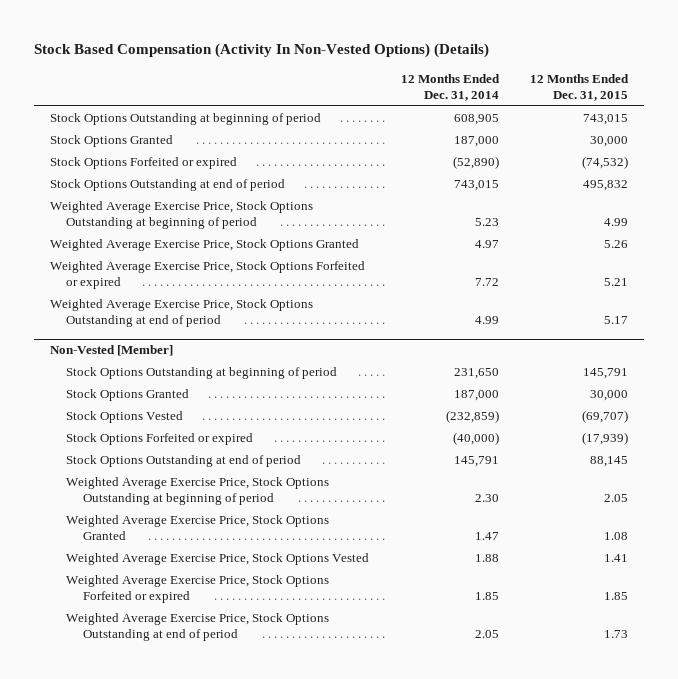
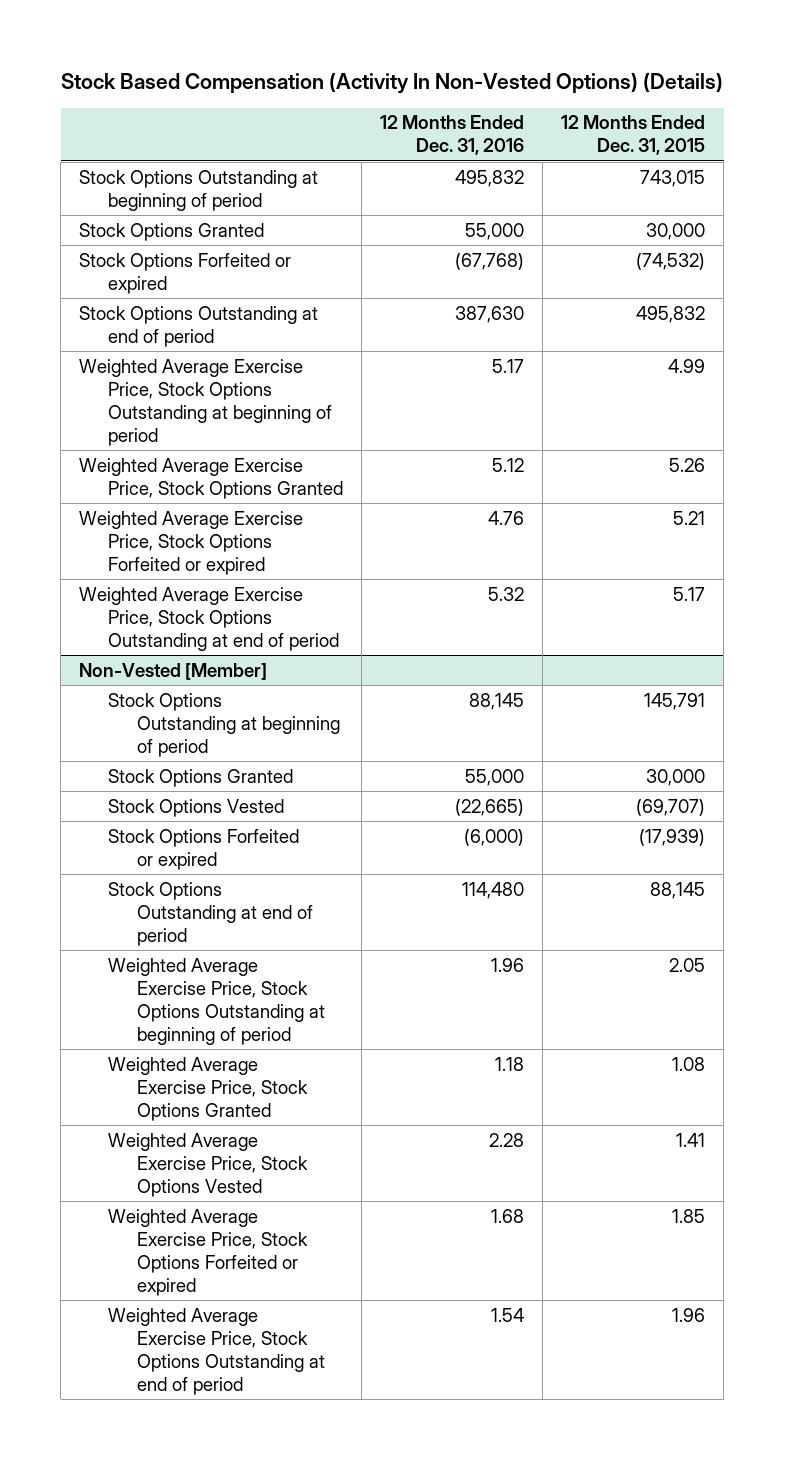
- | 12 Months Ended Dec. 31, 2014 | 12 Months Ended Dec. 31, 2015
+ | 12 Months Ended Dec. 31, 2016 | 12 Months Ended Dec. 31, 2015
@ Non-Vested [Member]
- Weighted Average Exercise Price, Stock Options Outstanding at end of period | 2.05 | 1.73
+ Weighted Average Exercise Price, Stock Options Outstanding at end of period | 1.54 | 1.96

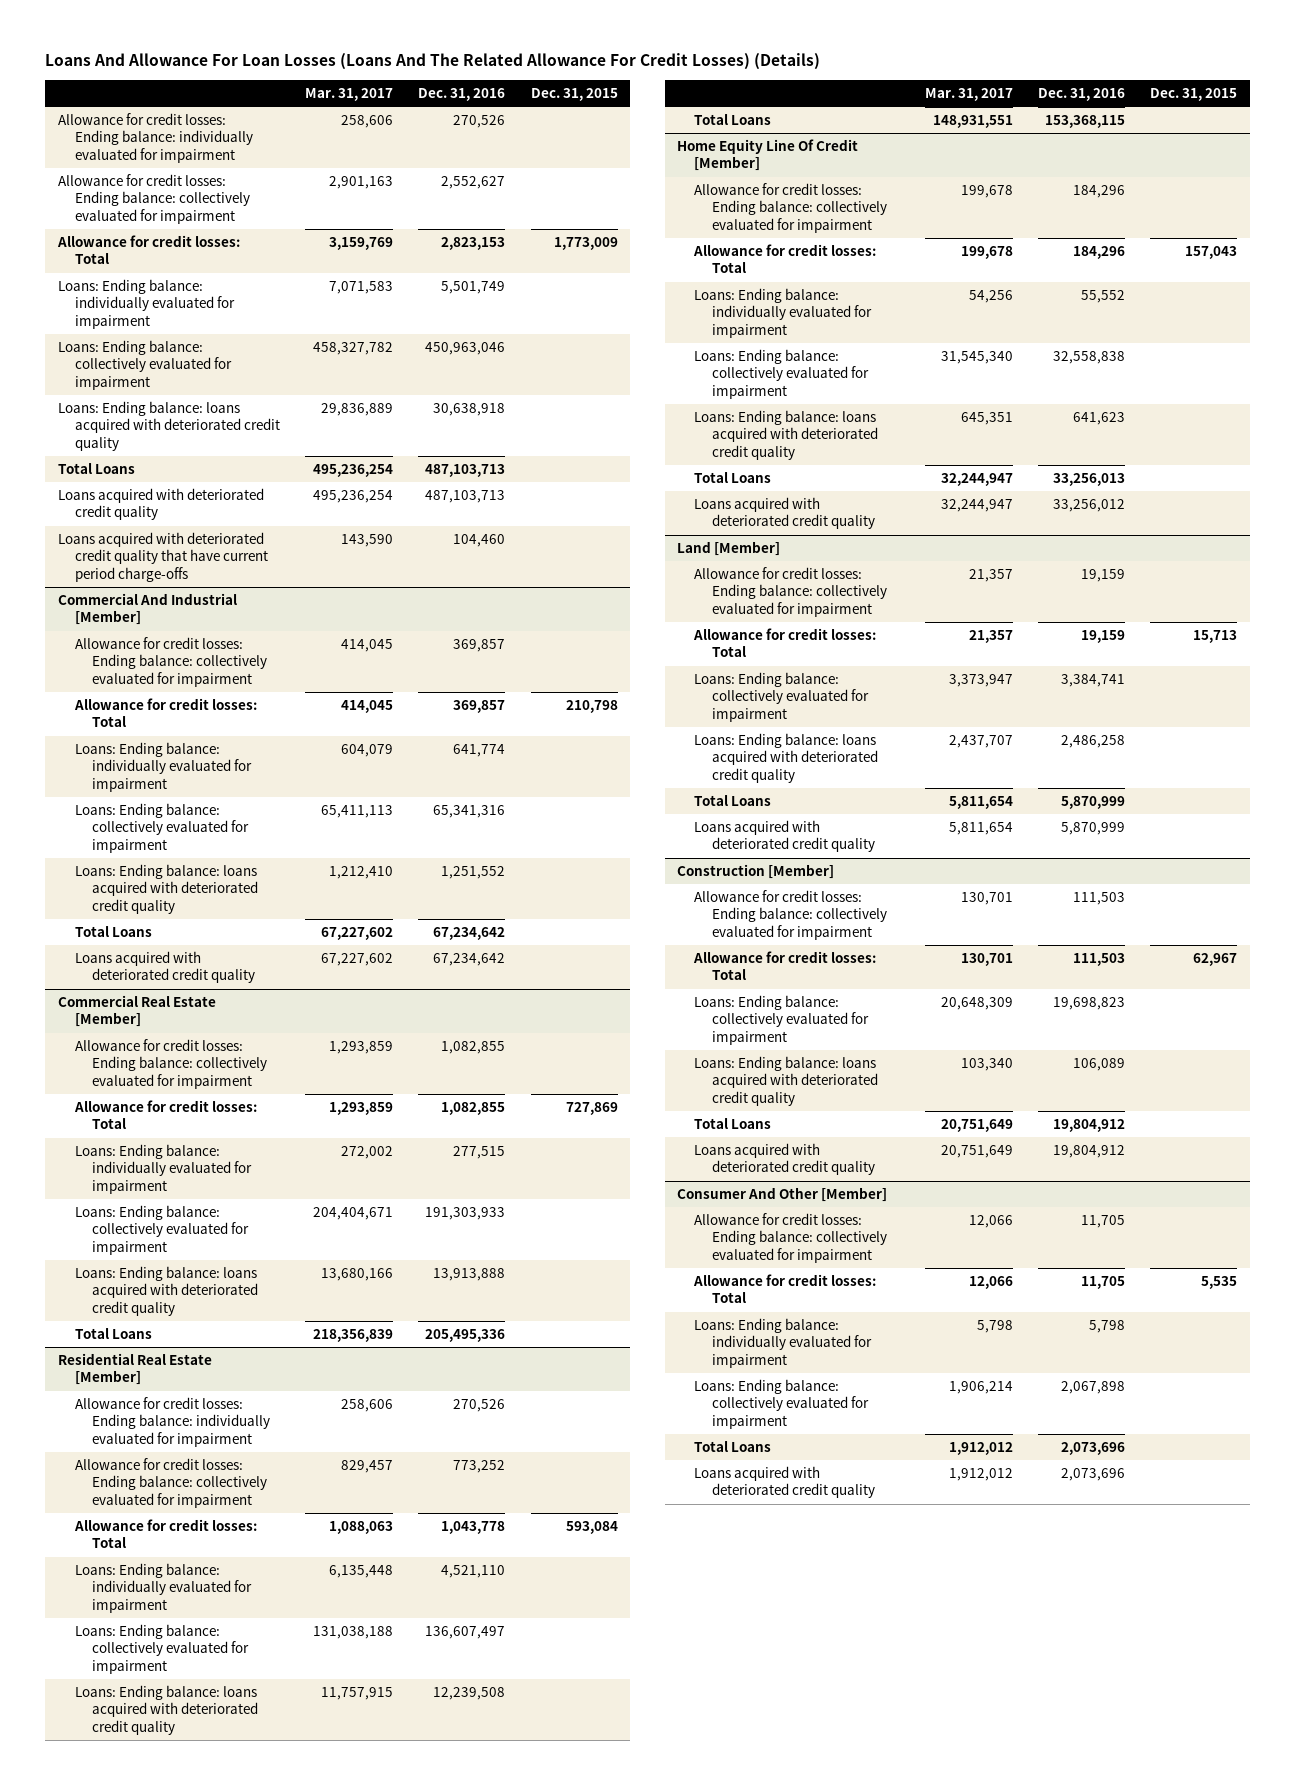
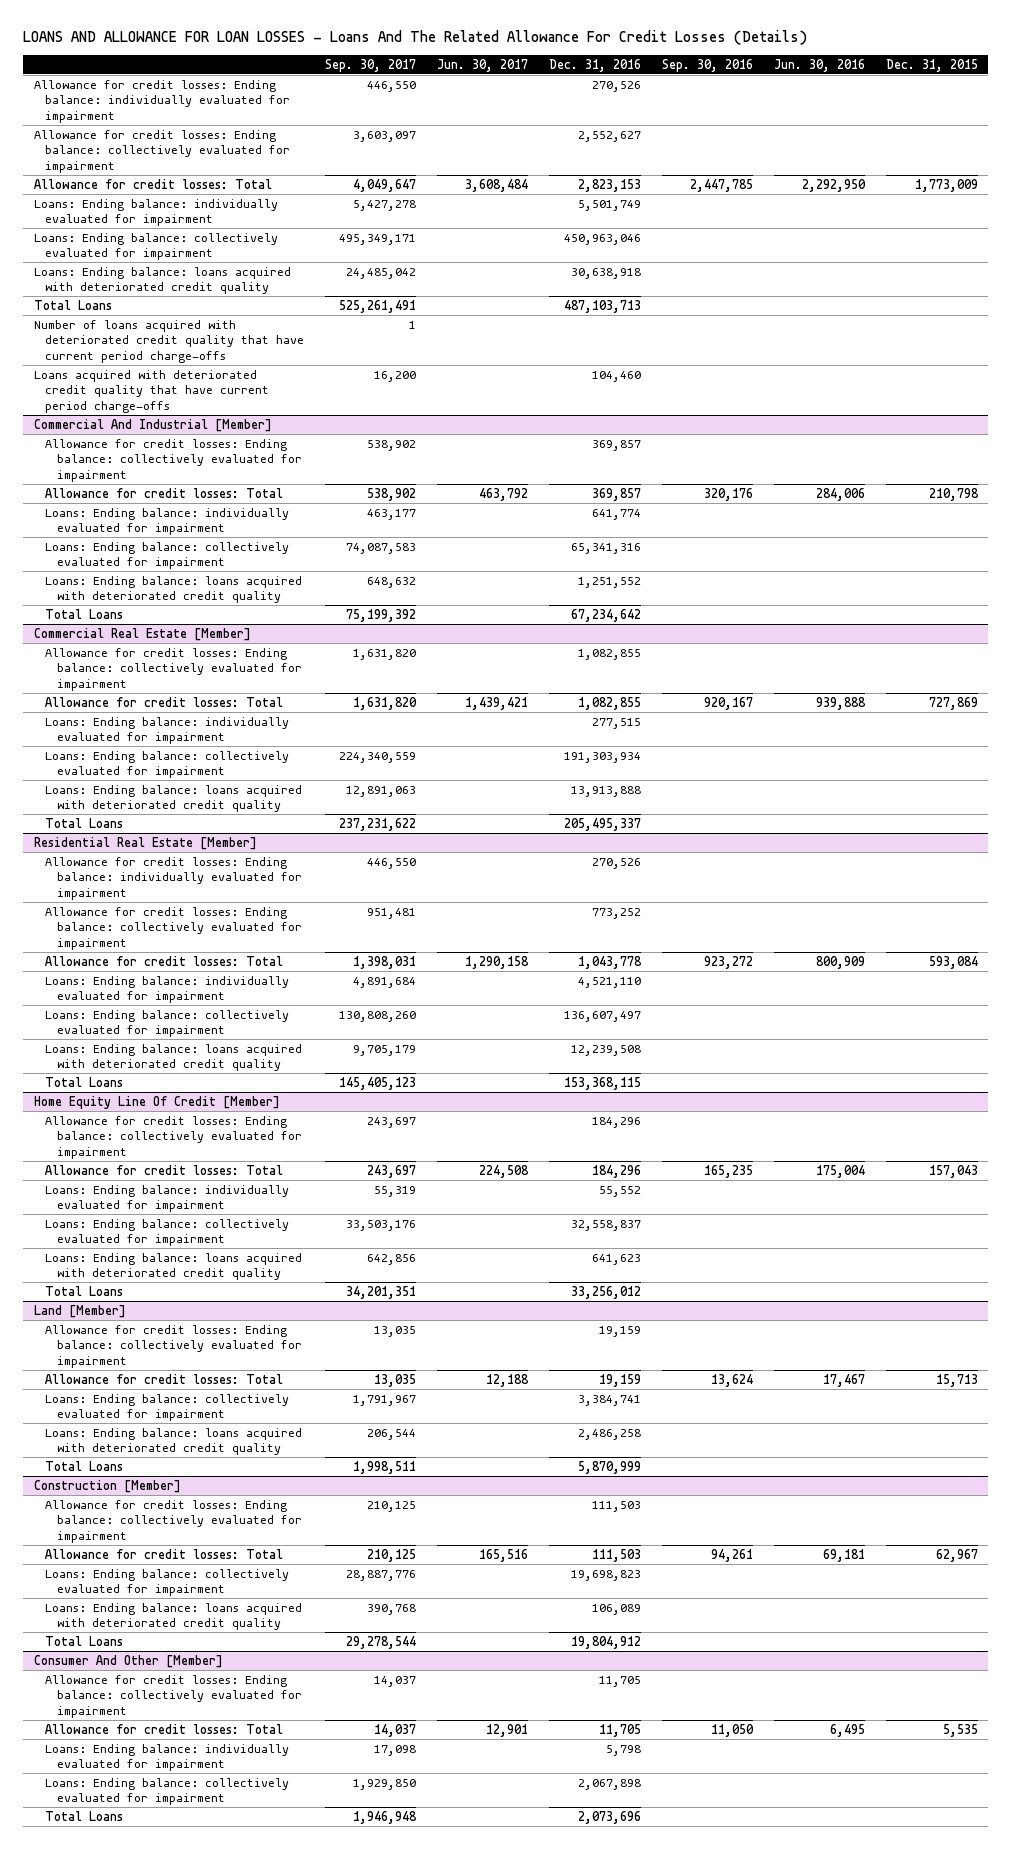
- Loans And Allowance For Loan Losses (Loans And The Related Allowance For Credit Losses) (Details)
+ LOANS AND ALLOWANCE FOR LOAN LOSSES - Loans And The Related Allowance For Credit Losses (Details)
- | Mar. 31, 2017 | Dec. 31, 2016 | Dec. 31, 2015
+ | Sep. 30, 2017 | Jun. 30, 2017 | Dec. 31, 2016 | Sep. 30, 2016 | Jun. 30, 2016 | Dec. 31, 2015
- Loans acquired with deteriorated credit quality | 495,236,254 | 487,103,713 |
+ Number of loans acquired with deteriorated credit quality that have current period charge-offs | 1 | | | | |
@ Commercial And Industrial [Member]
- Loans acquired with deteriorated credit quality | 67,227,602 | 67,234,642 |
@ Commercial Real Estate [Member]
- Loans: Ending balance: collectively evaluated for impairment | 204,404,671 | 191,303,933 |
+ Loans: Ending balance: collectively evaluated for impairment | 224,340,559 | | 191,303,934 | | |
- Total Loans | 218,356,839 | 205,495,336 |
+ Total Loans | 237,231,622 | | 205,495,337 | | |
@ Home Equity Line Of Credit [Member]
- Loans: Ending balance: collectively evaluated for impairment | 31,545,340 | 32,558,838 |
+ Loans: Ending balance: collectively evaluated for impairment | 33,503,176 | | 32,558,837 | | |
- Total Loans | 32,244,947 | 33,256,013 |
- Loans acquired with deteriorated credit quality | 32,244,947 | 33,256,012 |
+ Total Loans | 34,201,351 | | 33,256,012 | | |
@ Land [Member]
- Loans acquired with deteriorated credit quality | 5,811,654 | 5,870,999 |
@ Construction [Member]
- Loans acquired with deteriorated credit quality | 20,751,649 | 19,804,912 |
@ Consumer And Other [Member]
- Loans acquired with deteriorated credit quality | 1,912,012 | 2,073,696 |

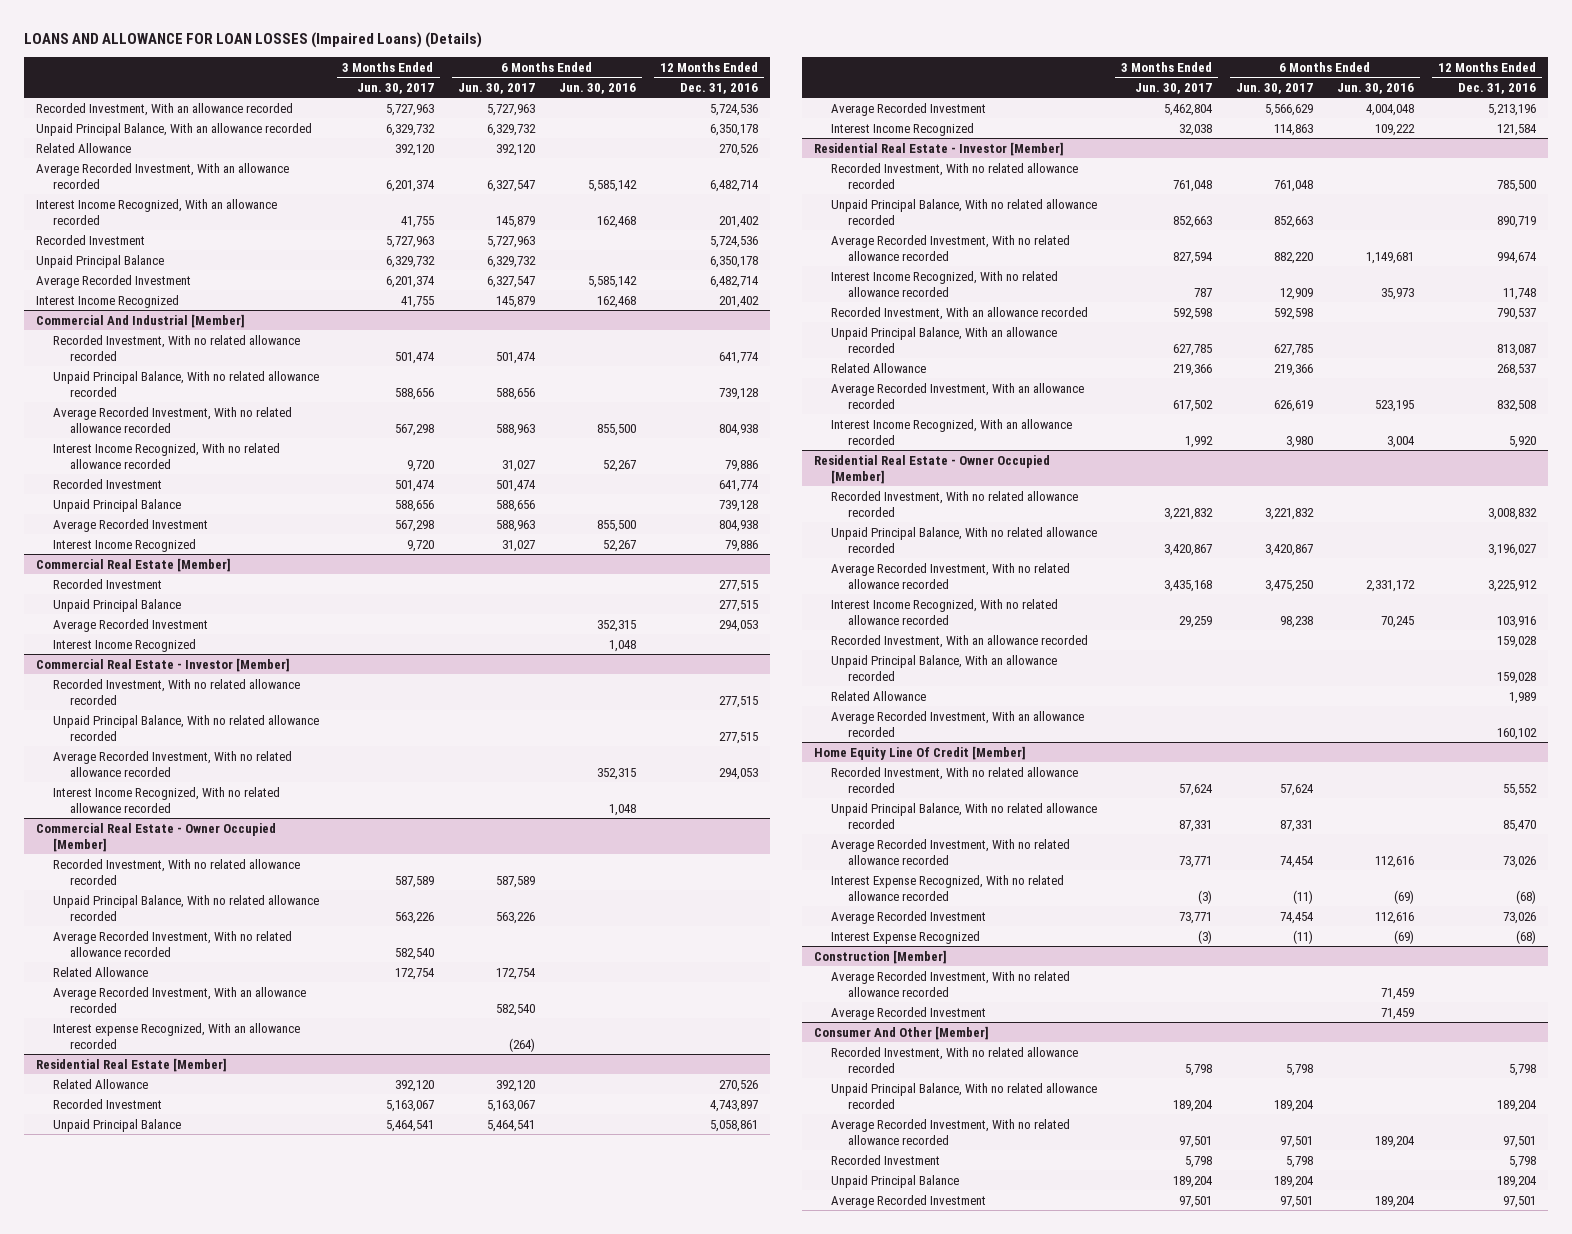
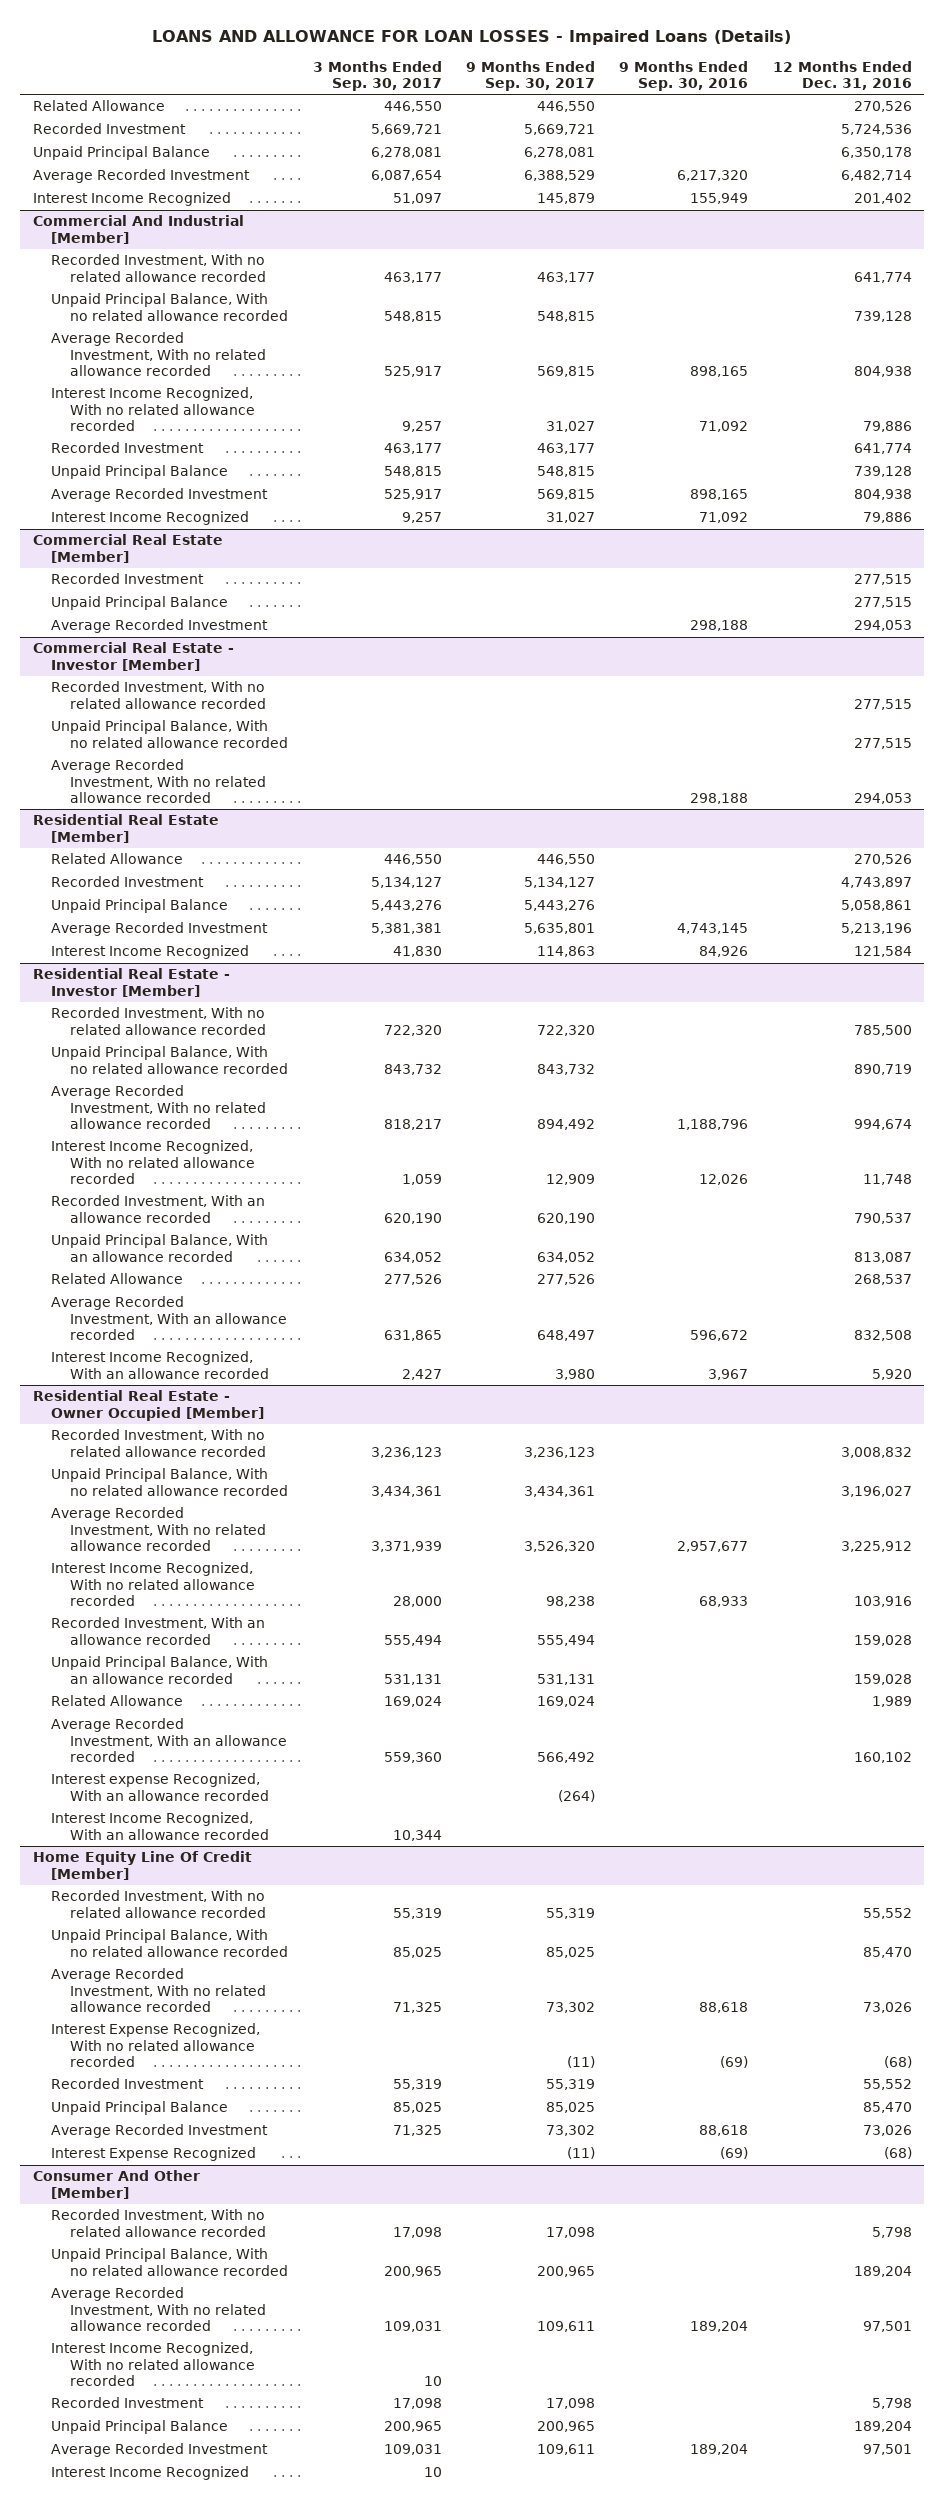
- LOANS AND ALLOWANCE FOR LOAN LOSSES (Impaired Loans) (Details)
+ LOANS AND ALLOWANCE FOR LOAN LOSSES - Impaired Loans (Details)
- | 3 Months Ended Jun. 30, 2017 | 6 Months Ended Jun. 30, 2017 | 6 Months Ended Jun. 30, 2016 | 12 Months Ended Dec. 31, 2016
+ | 3 Months Ended Sep. 30, 2017 | 9 Months Ended Sep. 30, 2017 | 9 Months Ended Sep. 30, 2016 | 12 Months Ended Dec. 31, 2016
- Recorded Investment, With an allowance recorded | 5,727,963 | 5,727,963 | | 5,724,536
- Unpaid Principal Balance, With an allowance recorded | 6,329,732 | 6,329,732 | | 6,350,178
- Average Recorded Investment, With an allowance recorded | 6,201,374 | 6,327,547 | 5,585,142 | 6,482,714
- Interest Income Recognized, With an allowance recorded | 41,755 | 145,879 | 162,468 | 201,402
@ Commercial Real Estate [Member]
- Interest Income Recognized | | | 1,048 |
@ Commercial Real Estate - Investor [Member]
- Interest Income Recognized, With no related allowance recorded | | | 1,048 |
- Commercial Real Estate - Owner Occupied [Member]
- Recorded Investment, With no related allowance recorded | 587,589 | 587,589 | |
- Unpaid Principal Balance, With no related allowance recorded | 563,226 | 563,226 | |
- Average Recorded Investment, With no related allowance recorded | 582,540 | | |
- Related Allowance | 172,754 | 172,754 | |
- Average Recorded Investment, With an allowance recorded | | 582,540 | |
- Interest expense Recognized, With an allowance recorded | | (264) | |
@ Residential Real Estate - Owner Occupied [Member]
+ Interest expense Recognized, With an allowance recorded | | (264) | |
+ Interest Income Recognized, With an allowance recorded | 10,344 | | |
@ Home Equity Line Of Credit [Member]
+ Recorded Investment | 55,319 | 55,319 | | 55,552
+ Unpaid Principal Balance | 85,025 | 85,025 | | 85,470
- Construction [Member]
- Average Recorded Investment, With no related allowance recorded | | | 71,459 |
- Average Recorded Investment | | | 71,459 |
@ Consumer And Other [Member]
+ Interest Income Recognized, With no related allowance recorded | 10 | | |
+ Interest Income Recognized | 10 | | |

